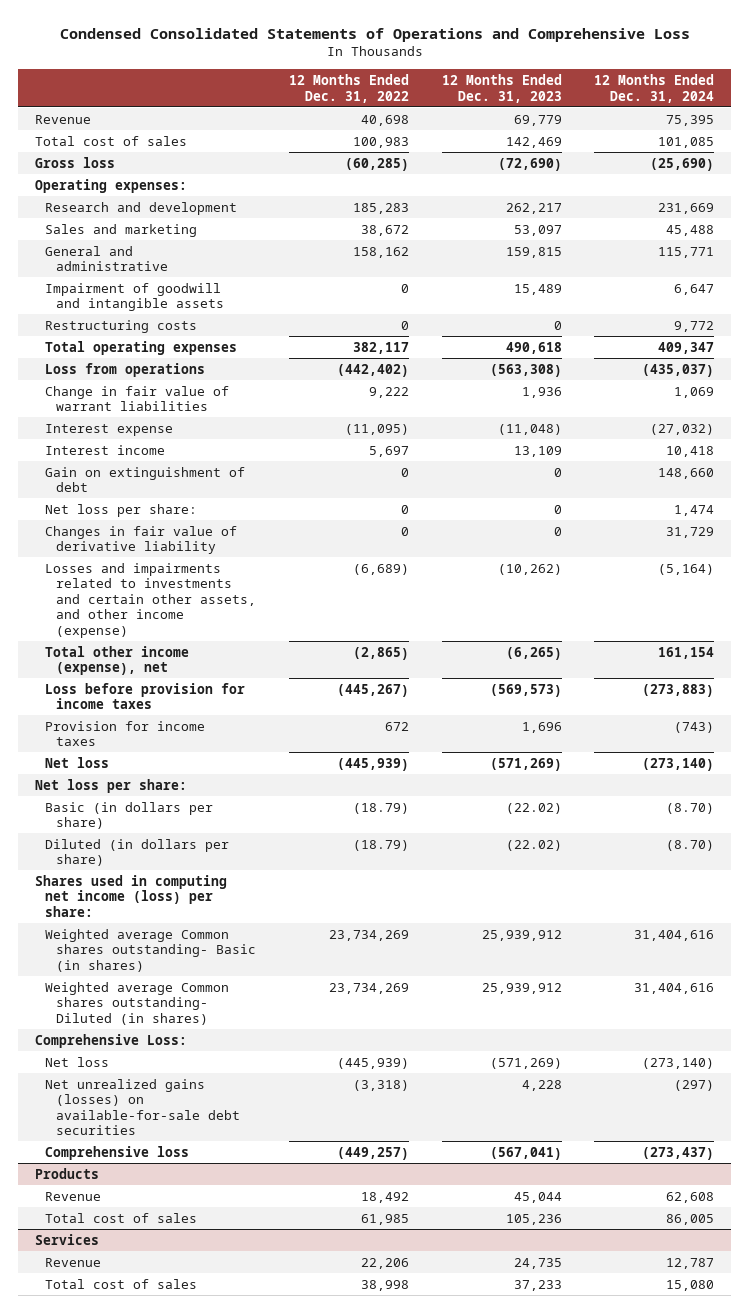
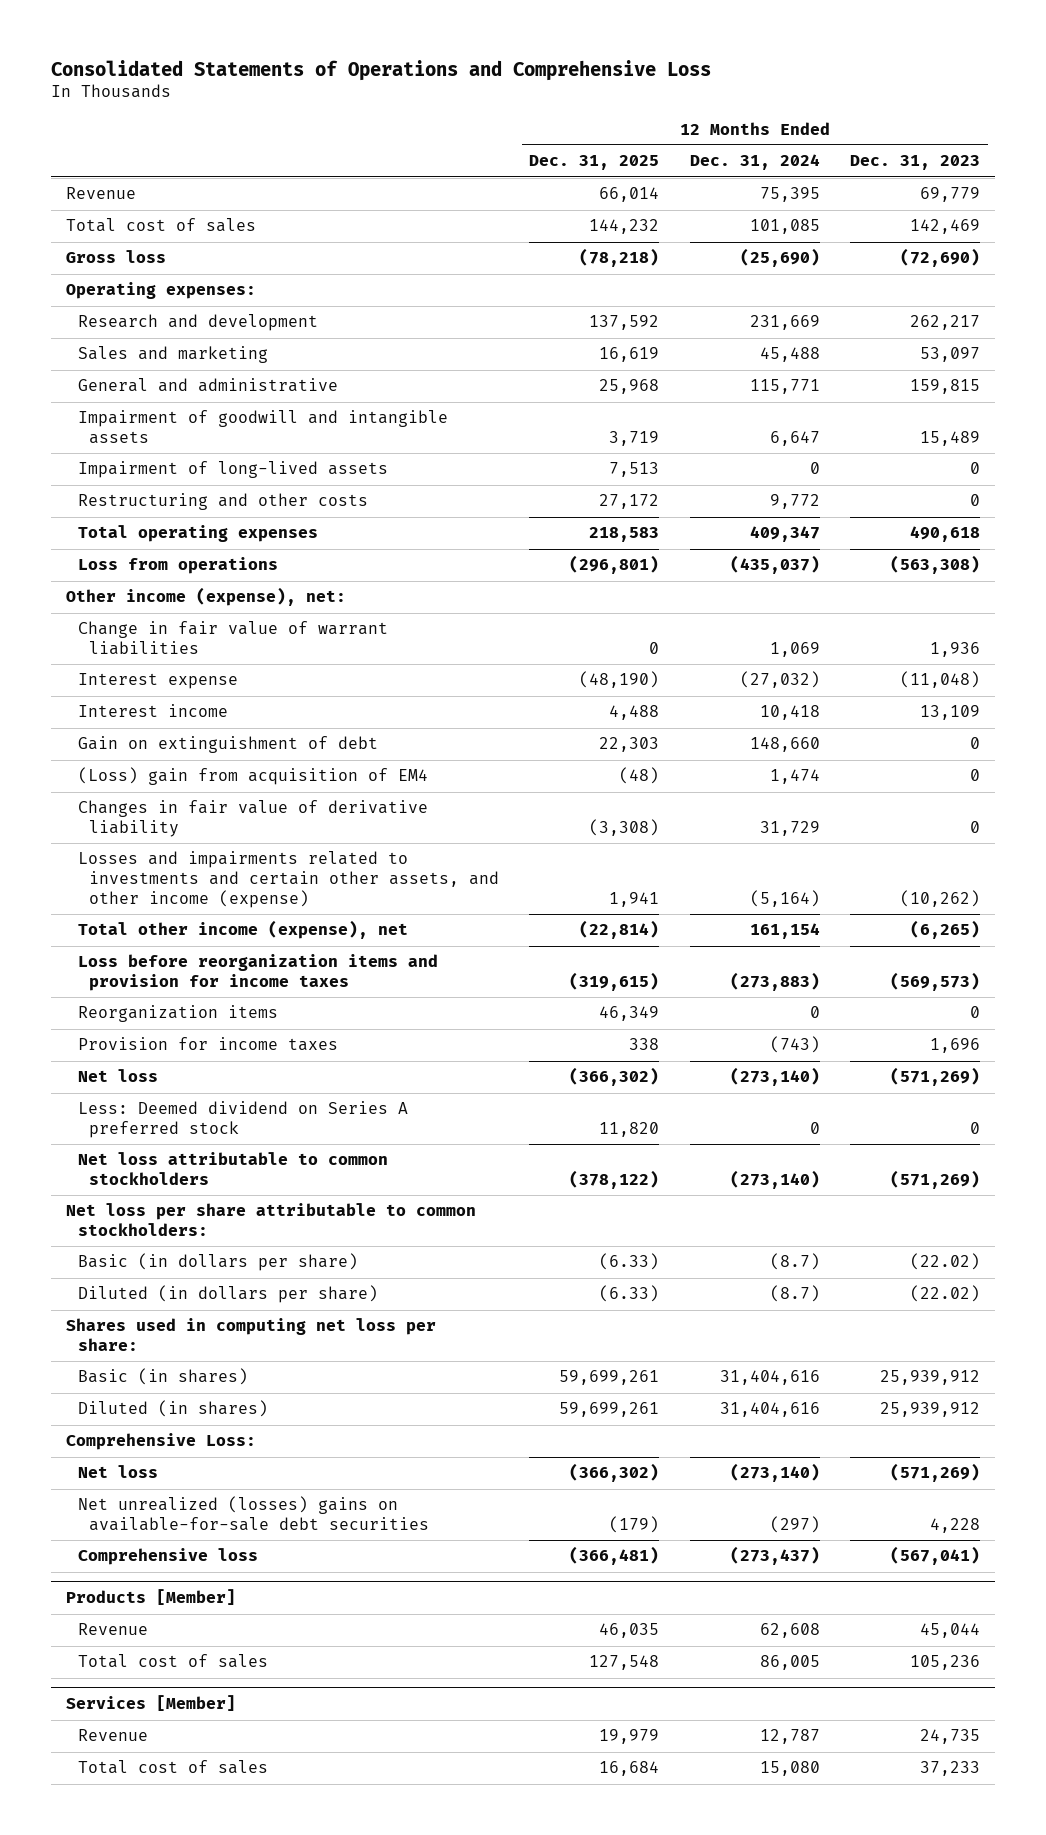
- Condensed Consolidated Statements of Operations and Comprehensive Loss
+ Consolidated Statements of Operations and Comprehensive Loss
- | 12 Months Ended Dec. 31, 2022 | 12 Months Ended Dec. 31, 2023 | 12 Months Ended Dec. 31, 2024
+ | 12 Months Ended Dec. 31, 2025 | 12 Months Ended Dec. 31, 2024 | 12 Months Ended Dec. 31, 2023
- Restructuring costs | 0 | 0 | 9,772
+ Impairment of long-lived assets | 7,513 | 0 | 0
+ Restructuring and other costs | 27,172 | 9,772 | 0
+ Other income (expense), net:
- Net loss per share: | 0 | 0 | 1,474
+ (Loss) gain from acquisition of EM4 | (48) | 1,474 | 0
- Loss before provision for income taxes | (445,267) | (569,573) | (273,883)
+ Loss before reorganization items and provision for income taxes | (319,615) | (273,883) | (569,573)
+ Reorganization items | 46,349 | 0 | 0
- Net loss per share:
- Basic (in dollars per share) | (18.79) | (22.02) | (8.70)
- Diluted (in dollars per share) | (18.79) | (22.02) | (8.70)
- Shares used in computing net income (loss) per share:
- Weighted average Common shares outstanding- Basic (in shares) | 23,734,269 | 25,939,912 | 31,404,616
- Weighted average Common shares outstanding- Diluted (in shares) | 23,734,269 | 25,939,912 | 31,404,616
+ Less: Deemed dividend on Series A preferred stock | 11,820 | 0 | 0
+ Net loss attributable to common stockholders | (378,122) | (273,140) | (571,269)
+ Net loss per share attributable to common stockholders:
+ Basic (in dollars per share) | (6.33) | (8.7) | (22.02)
+ Diluted (in dollars per share) | (6.33) | (8.7) | (22.02)
+ Shares used in computing net loss per share:
+ Basic (in shares) | 59,699,261 | 31,404,616 | 25,939,912
+ Diluted (in shares) | 59,699,261 | 31,404,616 | 25,939,912
- Net unrealized gains (losses) on available-for-sale debt securities | (3,318) | 4,228 | (297)
+ Net unrealized (losses) gains on available-for-sale debt securities | (179) | (297) | 4,228
- Products
+ Products [Member]
- Services
+ Services [Member]

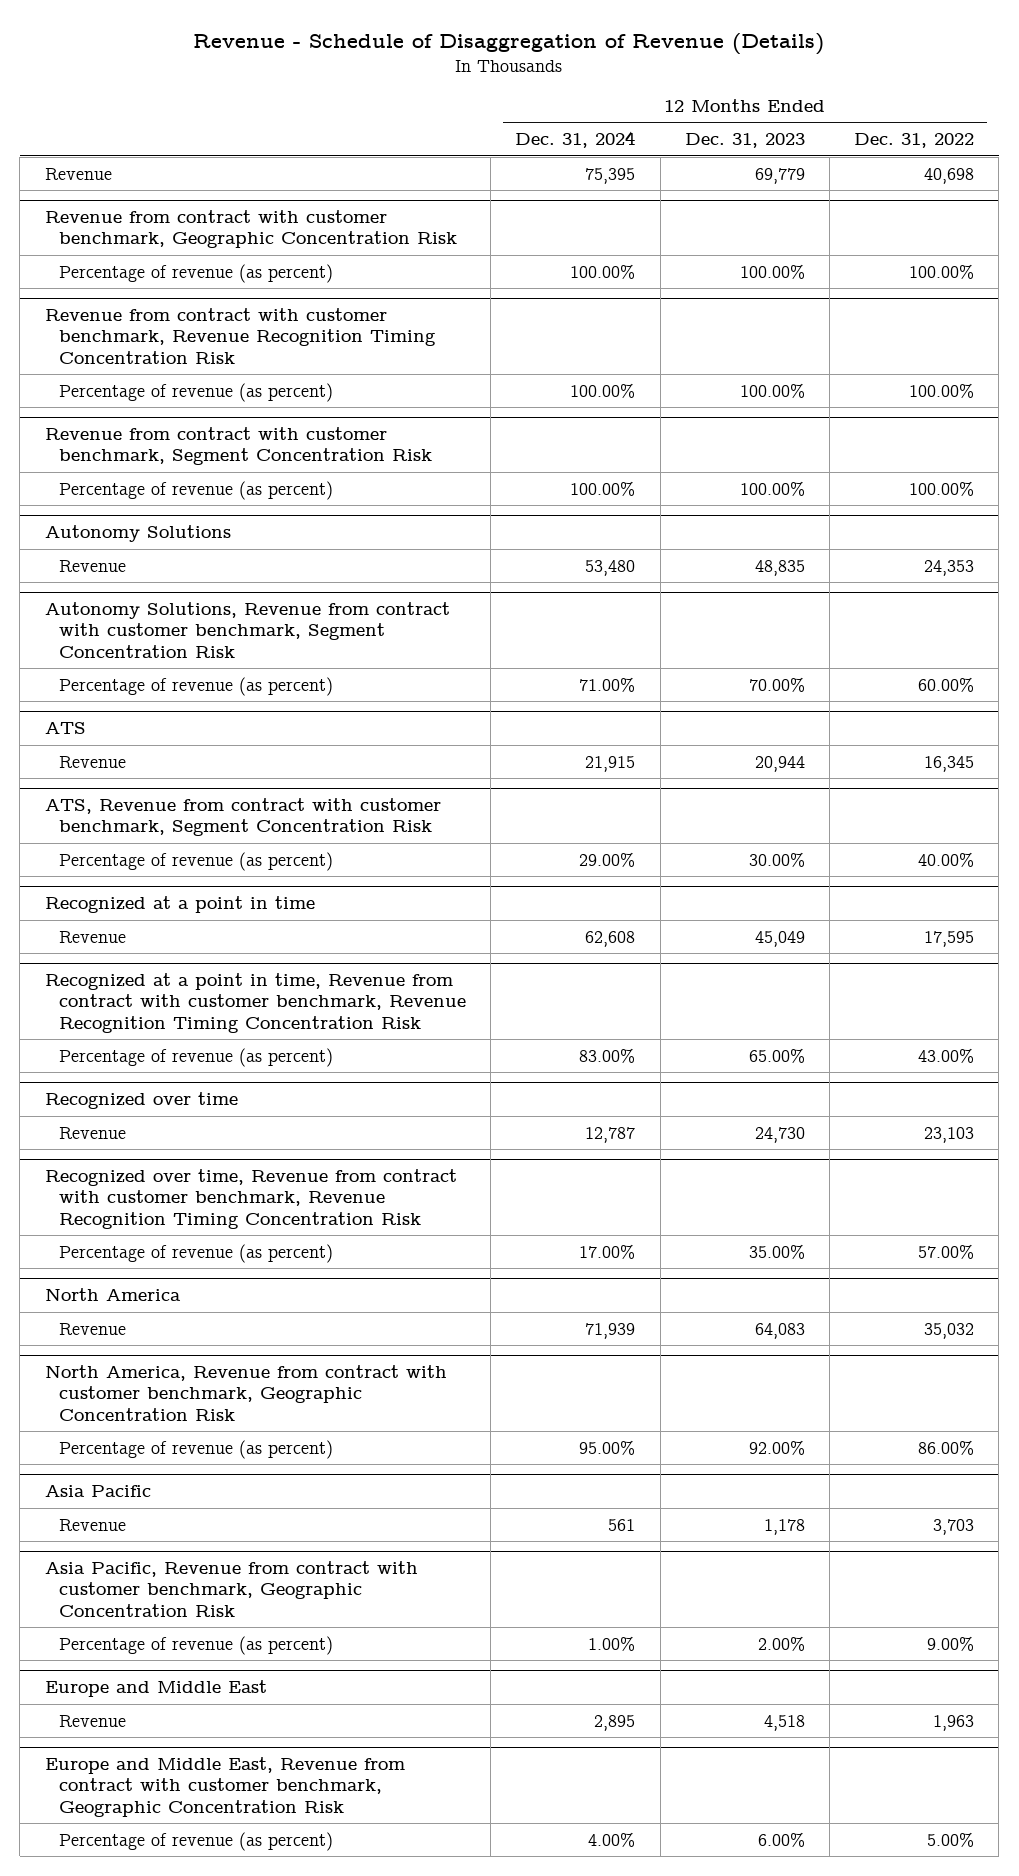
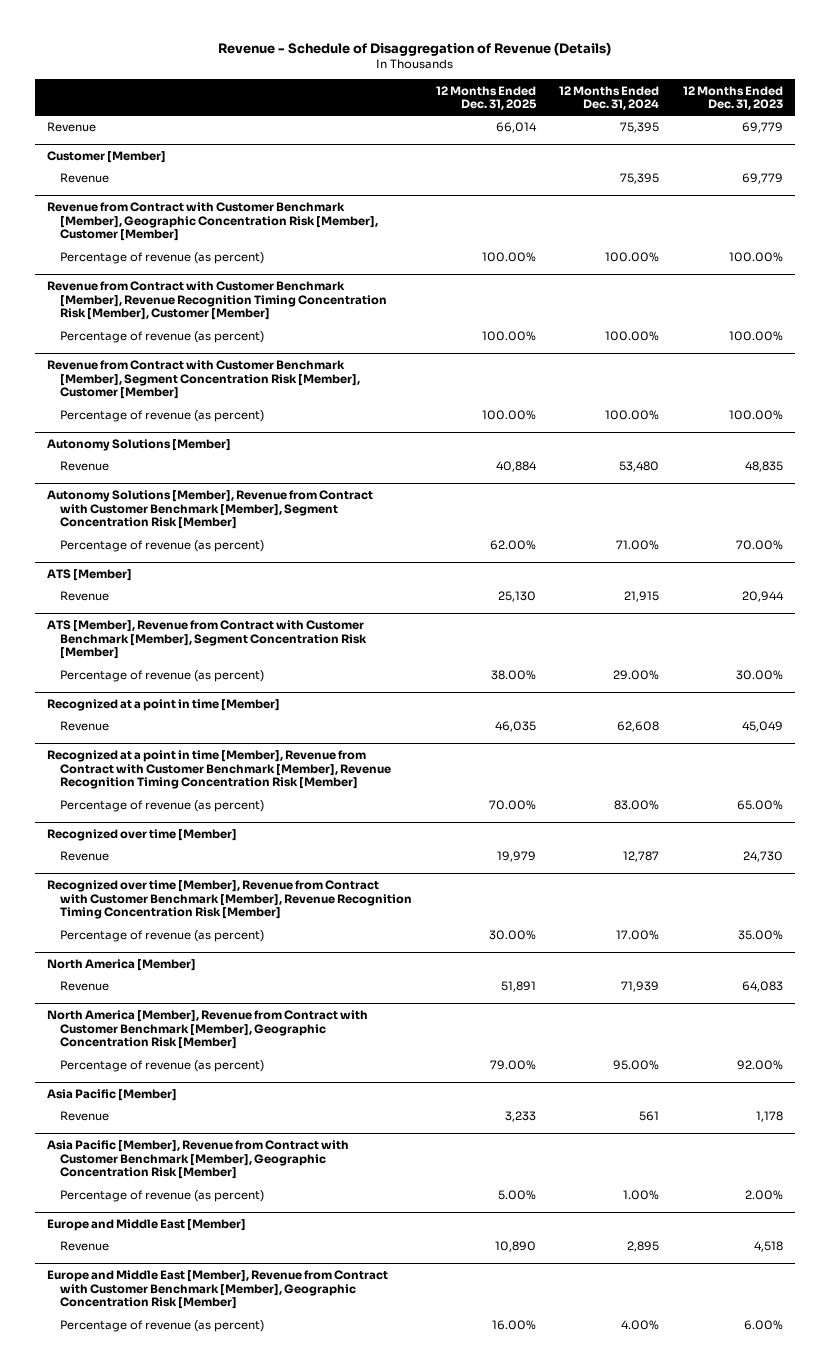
- | 12 Months Ended Dec. 31, 2024 | 12 Months Ended Dec. 31, 2023 | 12 Months Ended Dec. 31, 2022
+ | 12 Months Ended Dec. 31, 2025 | 12 Months Ended Dec. 31, 2024 | 12 Months Ended Dec. 31, 2023
- Revenue from contract with customer benchmark, Geographic Concentration Risk
+ Customer [Member]
+ Revenue | | 75,395 | 69,779
+ Revenue from Contract with Customer Benchmark [Member], Geographic Concentration Risk [Member], Customer [Member]
- Revenue from contract with customer benchmark, Revenue Recognition Timing Concentration Risk
+ Revenue from Contract with Customer Benchmark [Member], Revenue Recognition Timing Concentration Risk [Member], Customer [Member]
- Revenue from contract with customer benchmark, Segment Concentration Risk
+ Revenue from Contract with Customer Benchmark [Member], Segment Concentration Risk [Member], Customer [Member]
- Autonomy Solutions
+ Autonomy Solutions [Member]
- Autonomy Solutions, Revenue from contract with customer benchmark, Segment Concentration Risk
+ Autonomy Solutions [Member], Revenue from Contract with Customer Benchmark [Member], Segment Concentration Risk [Member]
- ATS
+ ATS [Member]
- ATS, Revenue from contract with customer benchmark, Segment Concentration Risk
+ ATS [Member], Revenue from Contract with Customer Benchmark [Member], Segment Concentration Risk [Member]
- Recognized at a point in time
+ Recognized at a point in time [Member]
- Recognized at a point in time, Revenue from contract with customer benchmark, Revenue Recognition Timing Concentration Risk
+ Recognized at a point in time [Member], Revenue from Contract with Customer Benchmark [Member], Revenue Recognition Timing Concentration Risk [Member]
- Recognized over time
+ Recognized over time [Member]
- Recognized over time, Revenue from contract with customer benchmark, Revenue Recognition Timing Concentration Risk
+ Recognized over time [Member], Revenue from Contract with Customer Benchmark [Member], Revenue Recognition Timing Concentration Risk [Member]
- North America
+ North America [Member]
- North America, Revenue from contract with customer benchmark, Geographic Concentration Risk
+ North America [Member], Revenue from Contract with Customer Benchmark [Member], Geographic Concentration Risk [Member]
- Asia Pacific
+ Asia Pacific [Member]
- Asia Pacific, Revenue from contract with customer benchmark, Geographic Concentration Risk
+ Asia Pacific [Member], Revenue from Contract with Customer Benchmark [Member], Geographic Concentration Risk [Member]
- Europe and Middle East
+ Europe and Middle East [Member]
- Europe and Middle East, Revenue from contract with customer benchmark, Geographic Concentration Risk
+ Europe and Middle East [Member], Revenue from Contract with Customer Benchmark [Member], Geographic Concentration Risk [Member]

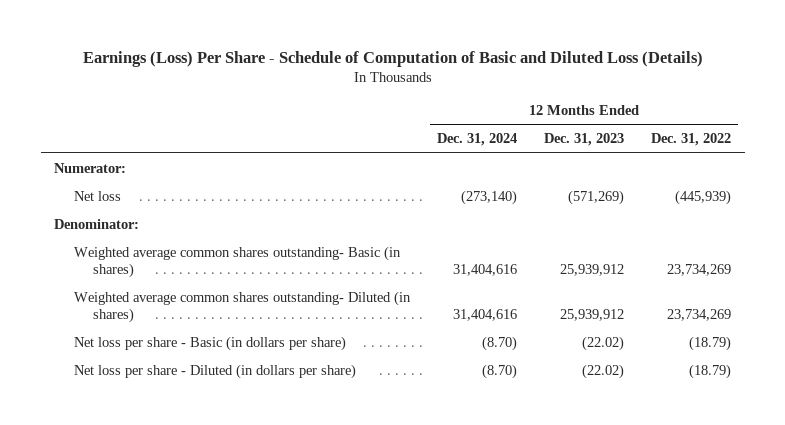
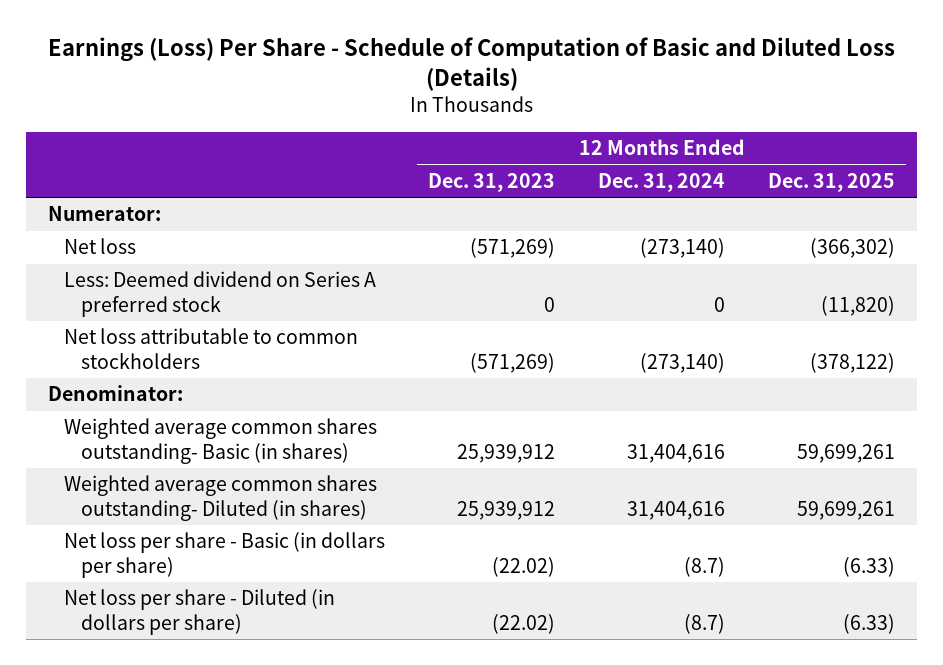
- | 12 Months Ended Dec. 31, 2024 | 12 Months Ended Dec. 31, 2023 | 12 Months Ended Dec. 31, 2022
+ | 12 Months Ended Dec. 31, 2023 | 12 Months Ended Dec. 31, 2024 | 12 Months Ended Dec. 31, 2025
+ Less: Deemed dividend on Series A preferred stock | 0 | 0 | (11,820)
+ Net loss attributable to common stockholders | (571,269) | (273,140) | (378,122)
- Net loss per share - Basic (in dollars per share) | (8.70) | (22.02) | (18.79)
- Net loss per share - Diluted (in dollars per share) | (8.70) | (22.02) | (18.79)
+ Net loss per share - Basic (in dollars per share) | (22.02) | (8.7) | (6.33)
+ Net loss per share - Diluted (in dollars per share) | (22.02) | (8.7) | (6.33)

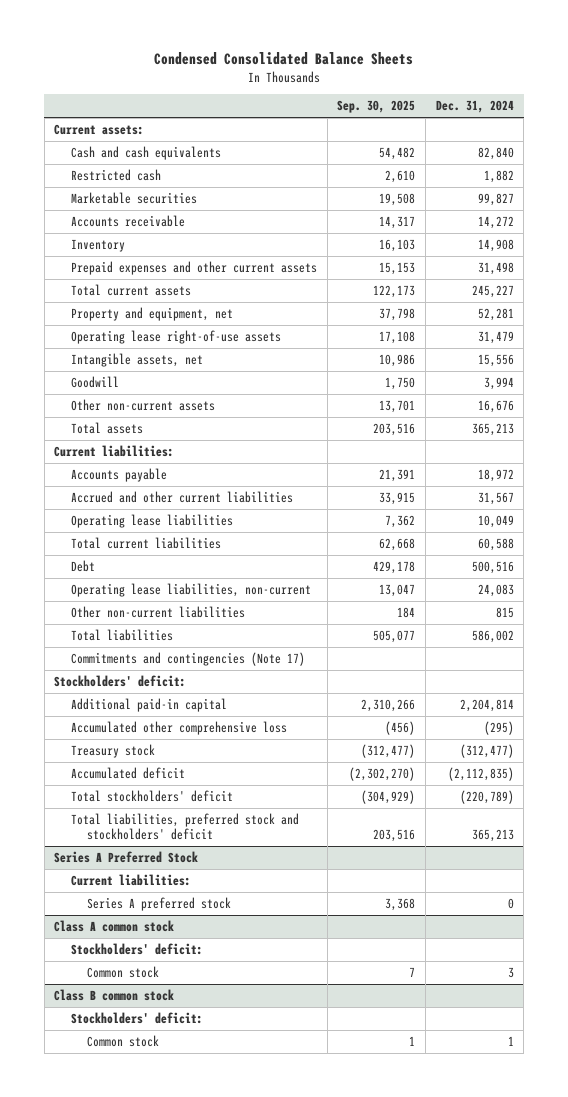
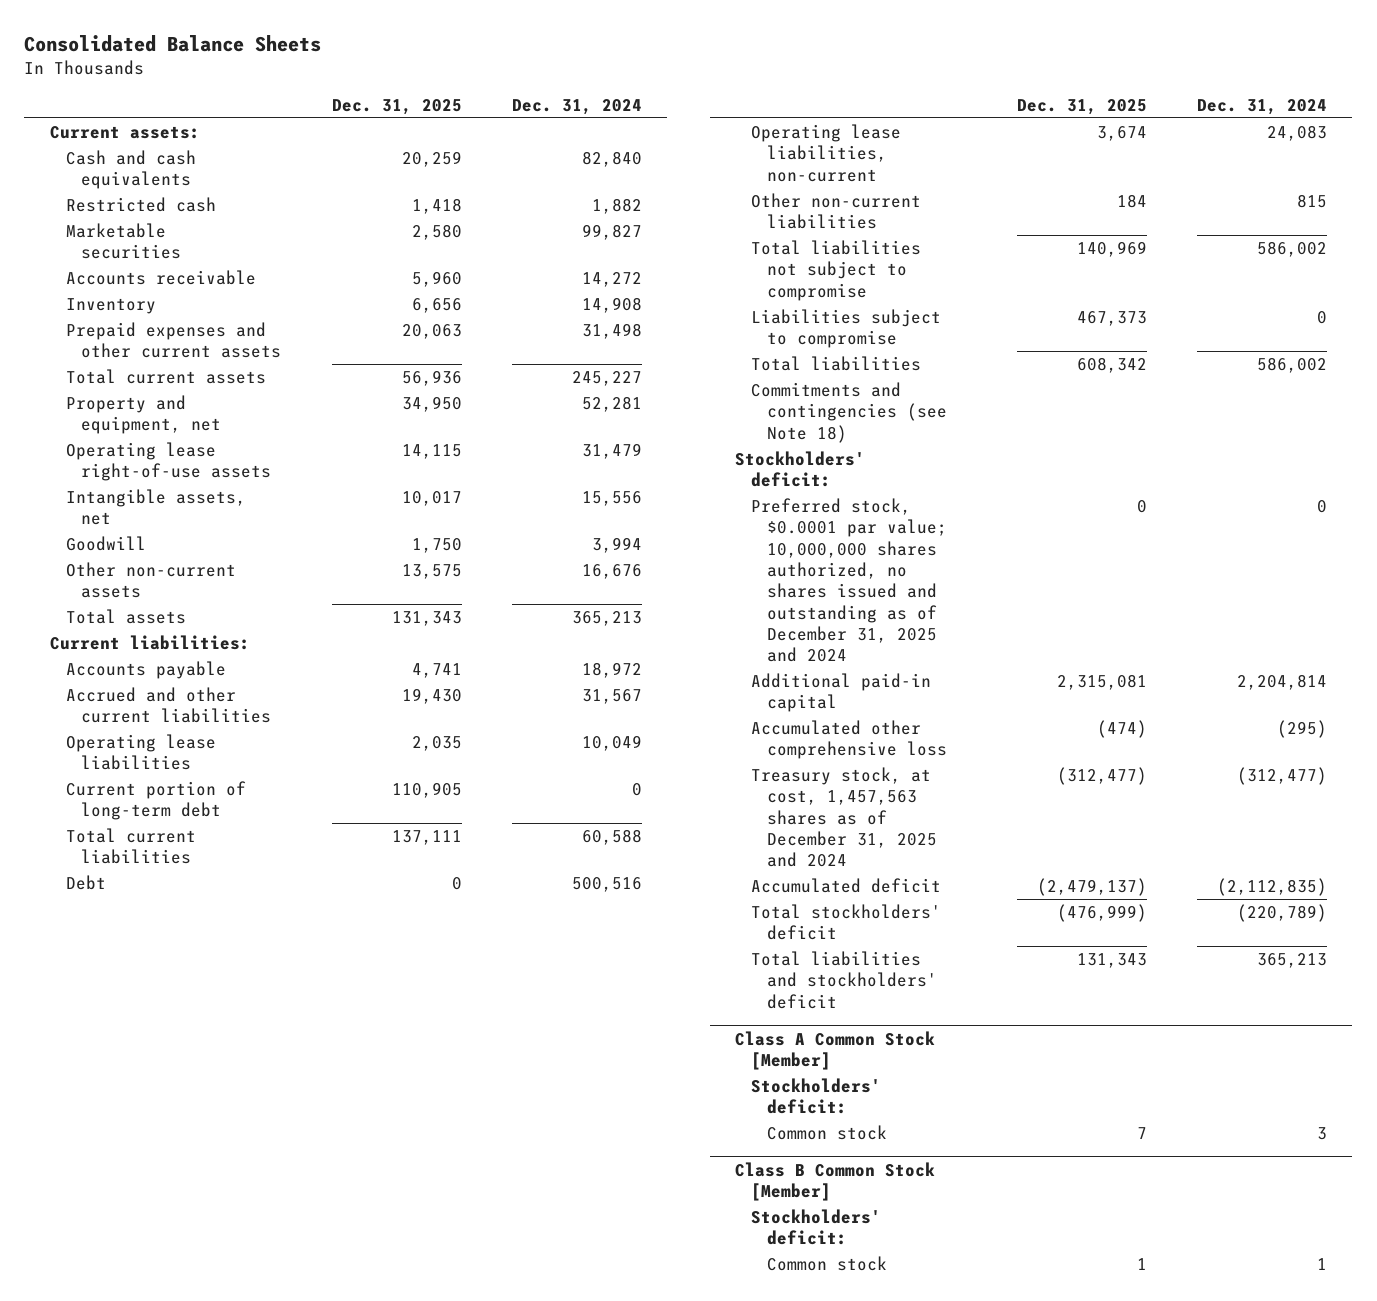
- Condensed Consolidated Balance Sheets
+ Consolidated Balance Sheets
- | Sep. 30, 2025 | Dec. 31, 2024
+ | Dec. 31, 2025 | Dec. 31, 2024
+ Current portion of long-term debt | 110,905 | 0
+ Total liabilities not subject to compromise | 140,969 | 586,002
+ Liabilities subject to compromise | 467,373 | 0
- Commitments and contingencies (Note 17)
+ Commitments and contingencies (see Note 18)
+ Preferred stock, $0.0001 par value; 10,000,000 shares authorized, no shares issued and outstanding as of December 31, 2025 and 2024 | 0 | 0
- Treasury stock | (312,477) | (312,477)
+ Treasury stock, at cost, 1,457,563 shares as of December 31, 2025 and 2024 | (312,477) | (312,477)
- Total liabilities, preferred stock and stockholders' deficit | 203,516 | 365,213
- Series A Preferred Stock
- Current liabilities:
- Series A preferred stock | 3,368 | 0
- Class A common stock
+ Total liabilities and stockholders' deficit | 131,343 | 365,213
+ Class A Common Stock [Member]
- Class B common stock
+ Class B Common Stock [Member]

